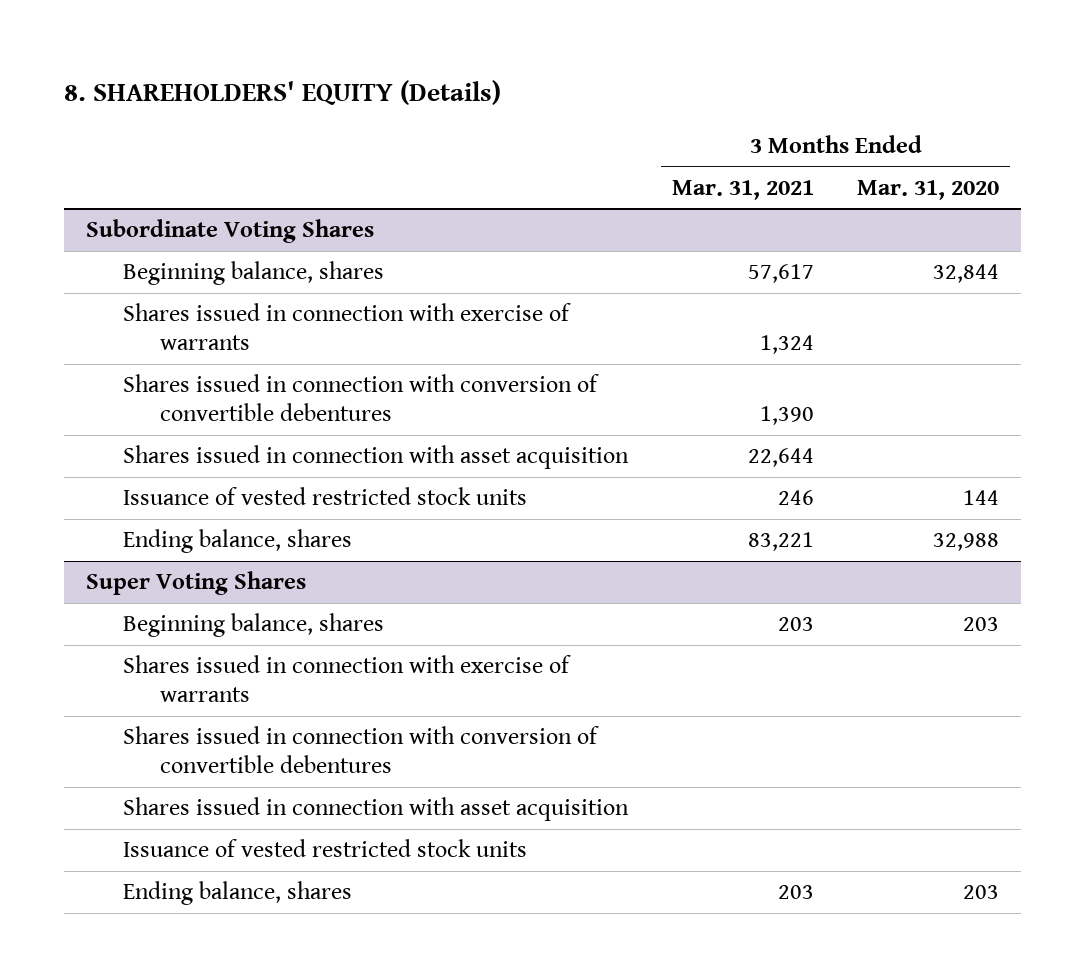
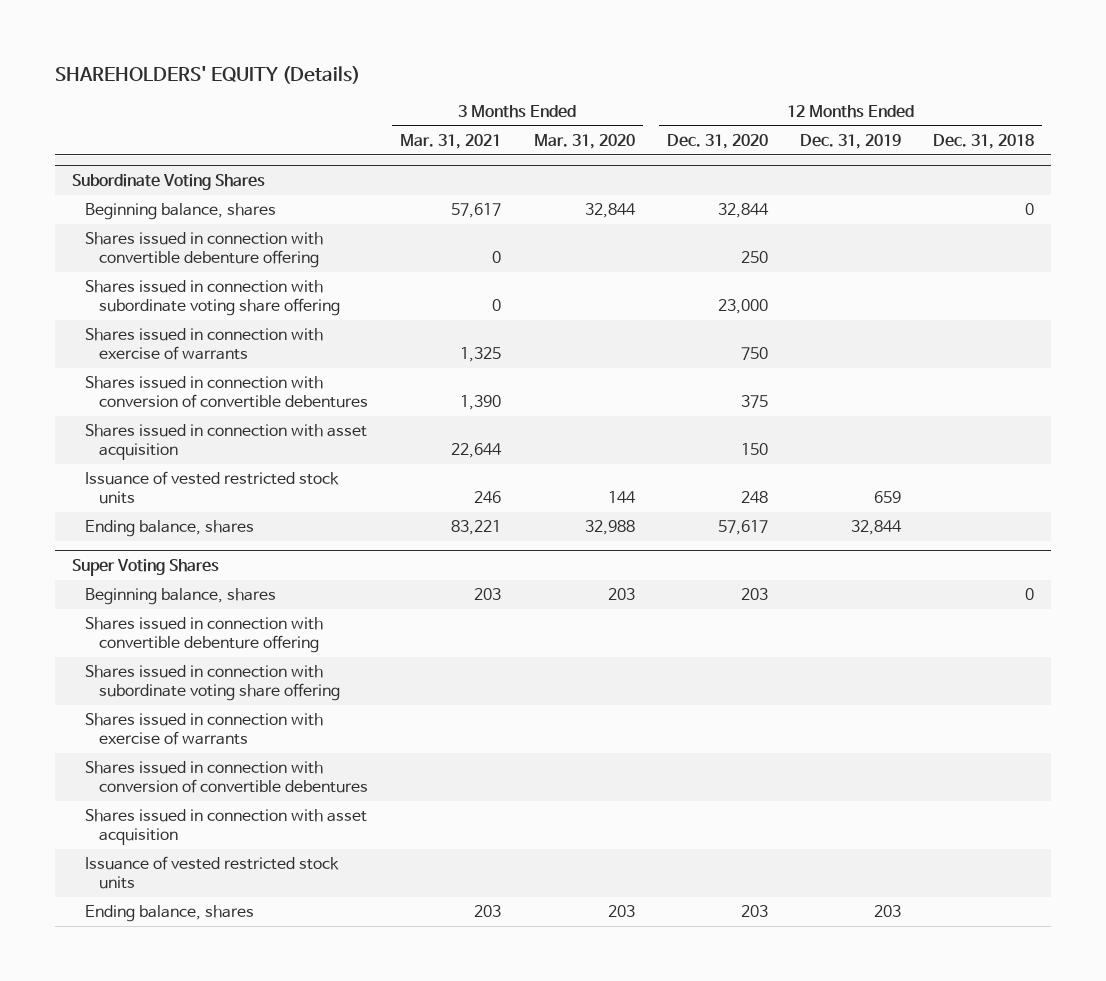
- 8. SHAREHOLDERS' EQUITY (Details)
+ SHAREHOLDERS' EQUITY (Details)
- | 3 Months Ended Mar. 31, 2021 | 3 Months Ended Mar. 31, 2020
+ | 3 Months Ended Mar. 31, 2021 | 3 Months Ended Mar. 31, 2020 | 12 Months Ended Dec. 31, 2020 | 12 Months Ended Dec. 31, 2019 | 12 Months Ended Dec. 31, 2018
@ Subordinate Voting Shares
- Shares issued in connection with exercise of warrants | 1,324 |
+ Shares issued in connection with convertible debenture offering | 0 | | 250 | |
+ Shares issued in connection with subordinate voting share offering | 0 | | 23,000 | |
+ Shares issued in connection with exercise of warrants | 1,325 | | 750 | |
@ Super Voting Shares
+ Shares issued in connection with convertible debenture offering
+ Shares issued in connection with subordinate voting share offering

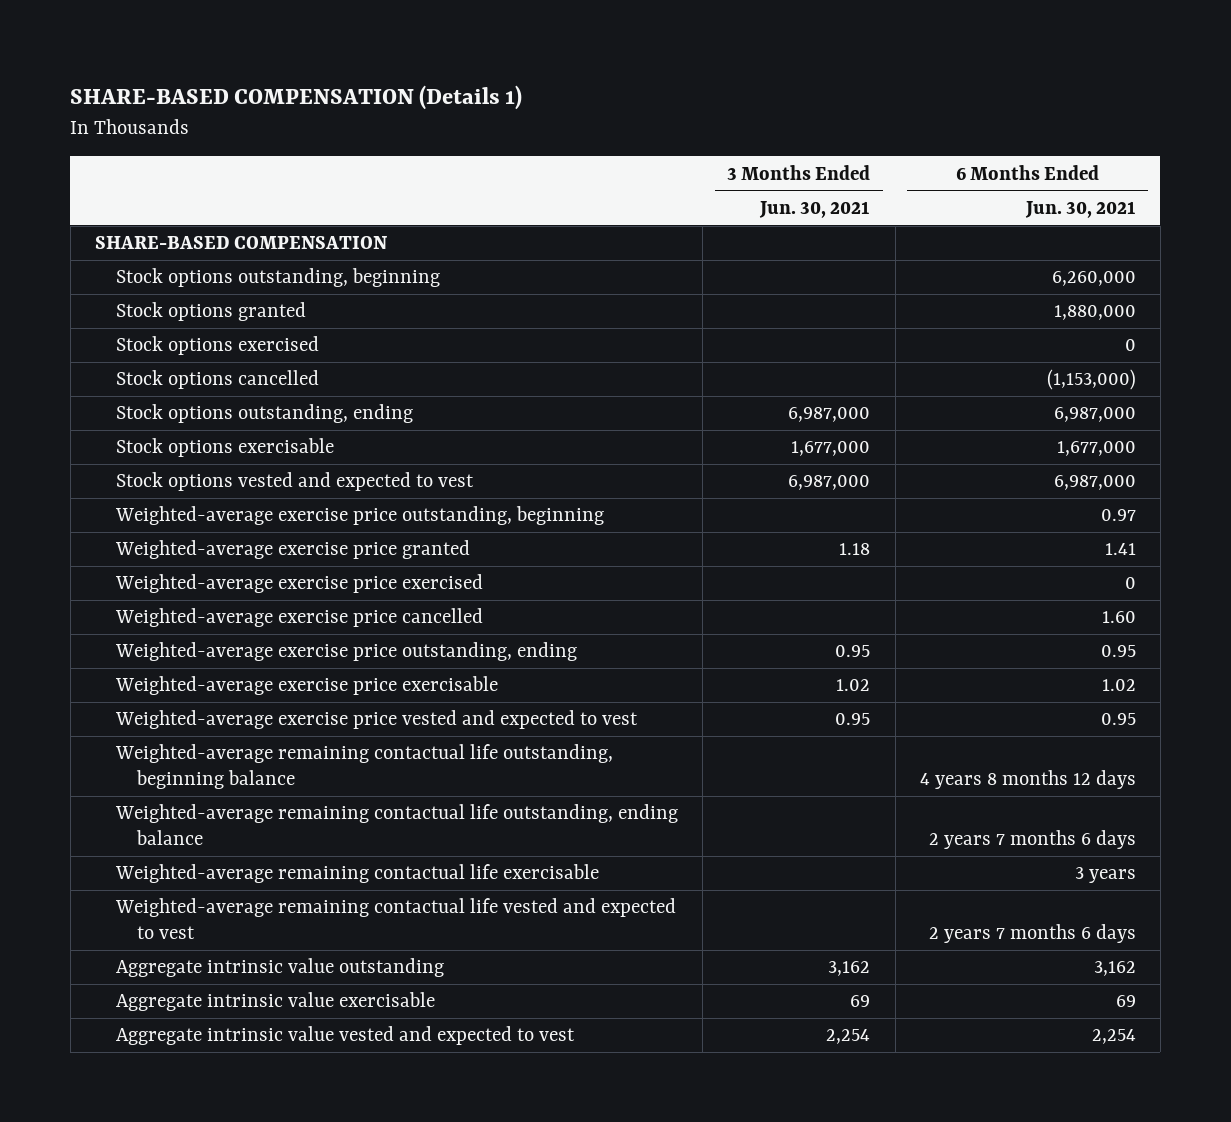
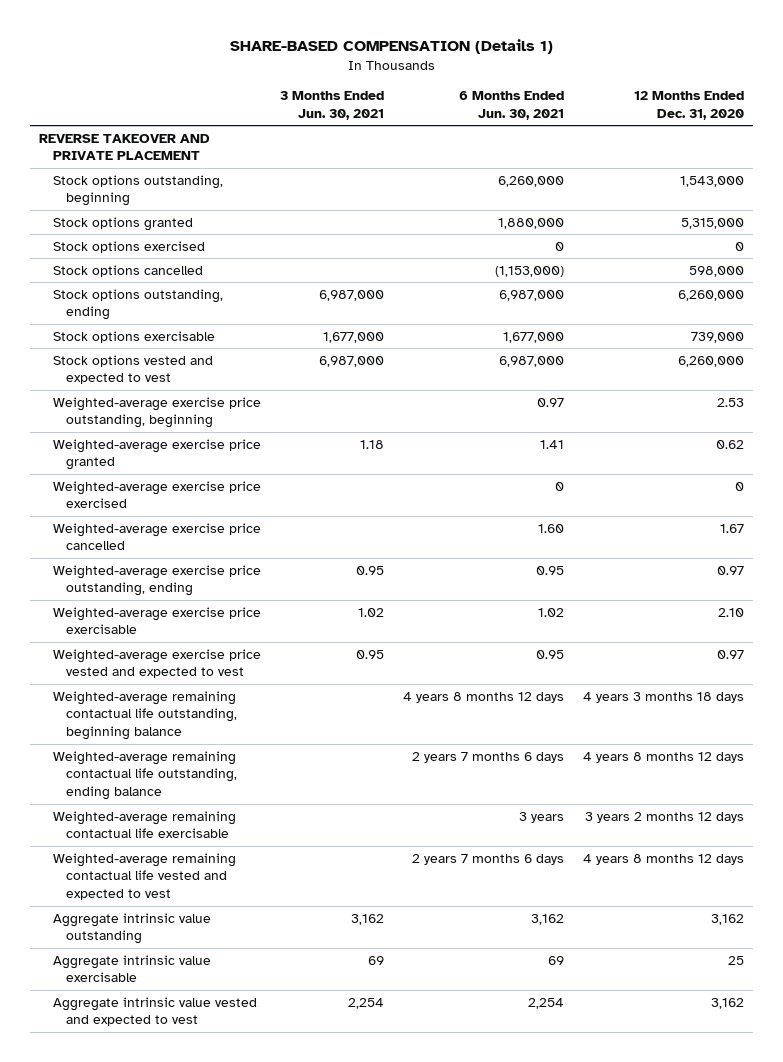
- | 3 Months Ended Jun. 30, 2021 | 6 Months Ended Jun. 30, 2021
+ | 3 Months Ended Jun. 30, 2021 | 6 Months Ended Jun. 30, 2021 | 12 Months Ended Dec. 31, 2020
- SHARE-BASED COMPENSATION
+ REVERSE TAKEOVER AND PRIVATE PLACEMENT

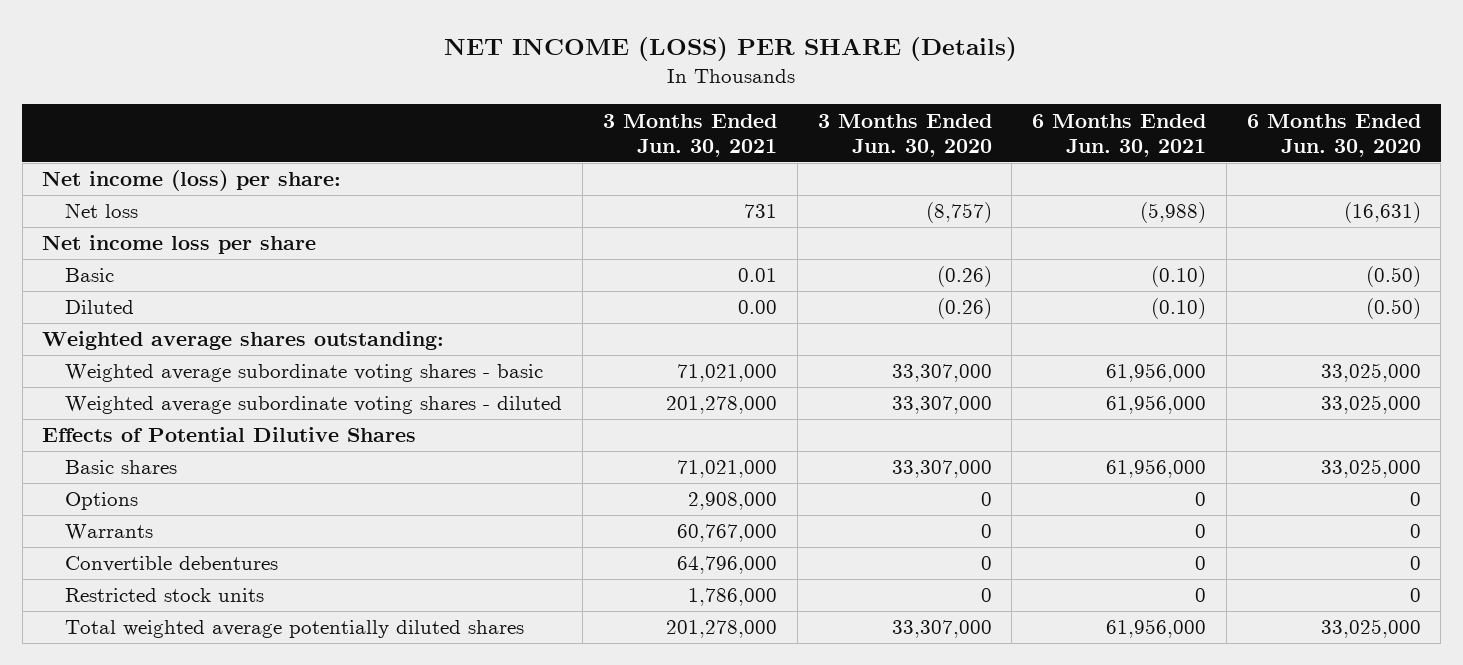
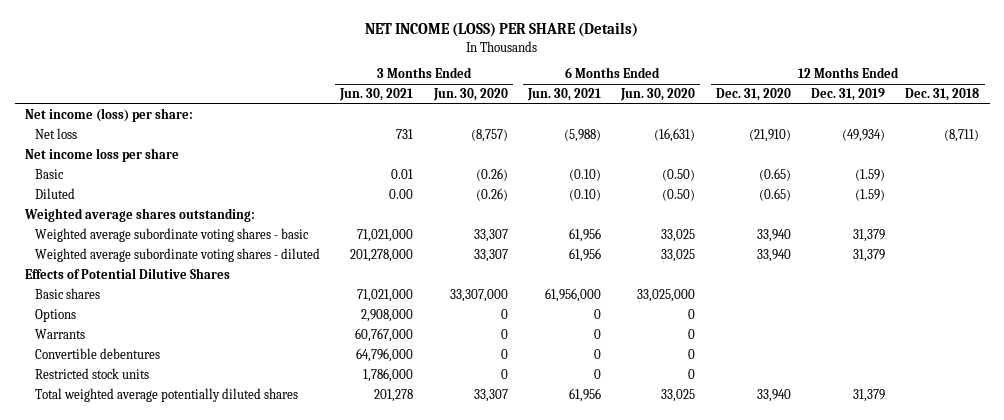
- | 3 Months Ended Jun. 30, 2021 | 3 Months Ended Jun. 30, 2020 | 6 Months Ended Jun. 30, 2021 | 6 Months Ended Jun. 30, 2020
+ | 3 Months Ended Jun. 30, 2021 | 3 Months Ended Jun. 30, 2020 | 6 Months Ended Jun. 30, 2021 | 6 Months Ended Jun. 30, 2020 | 12 Months Ended Dec. 31, 2020 | 12 Months Ended Dec. 31, 2019 | 12 Months Ended Dec. 31, 2018
- Weighted average subordinate voting shares - basic | 71,021,000 | 33,307,000 | 61,956,000 | 33,025,000
- Weighted average subordinate voting shares - diluted | 201,278,000 | 33,307,000 | 61,956,000 | 33,025,000
+ Weighted average subordinate voting shares - basic | 71,021,000 | 33,307 | 61,956 | 33,025 | 33,940 | 31,379 |
+ Weighted average subordinate voting shares - diluted | 201,278,000 | 33,307 | 61,956 | 33,025 | 33,940 | 31,379 |
- Total weighted average potentially diluted shares | 201,278,000 | 33,307,000 | 61,956,000 | 33,025,000
+ Total weighted average potentially diluted shares | 201,278 | 33,307 | 61,956 | 33,025 | 33,940 | 31,379 |

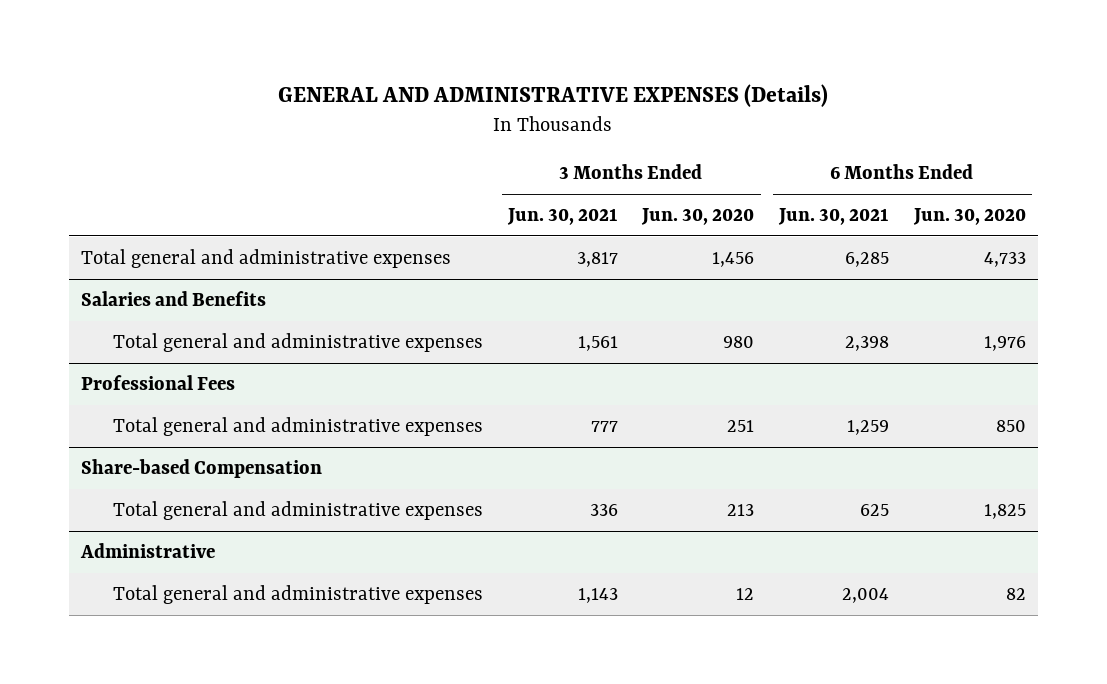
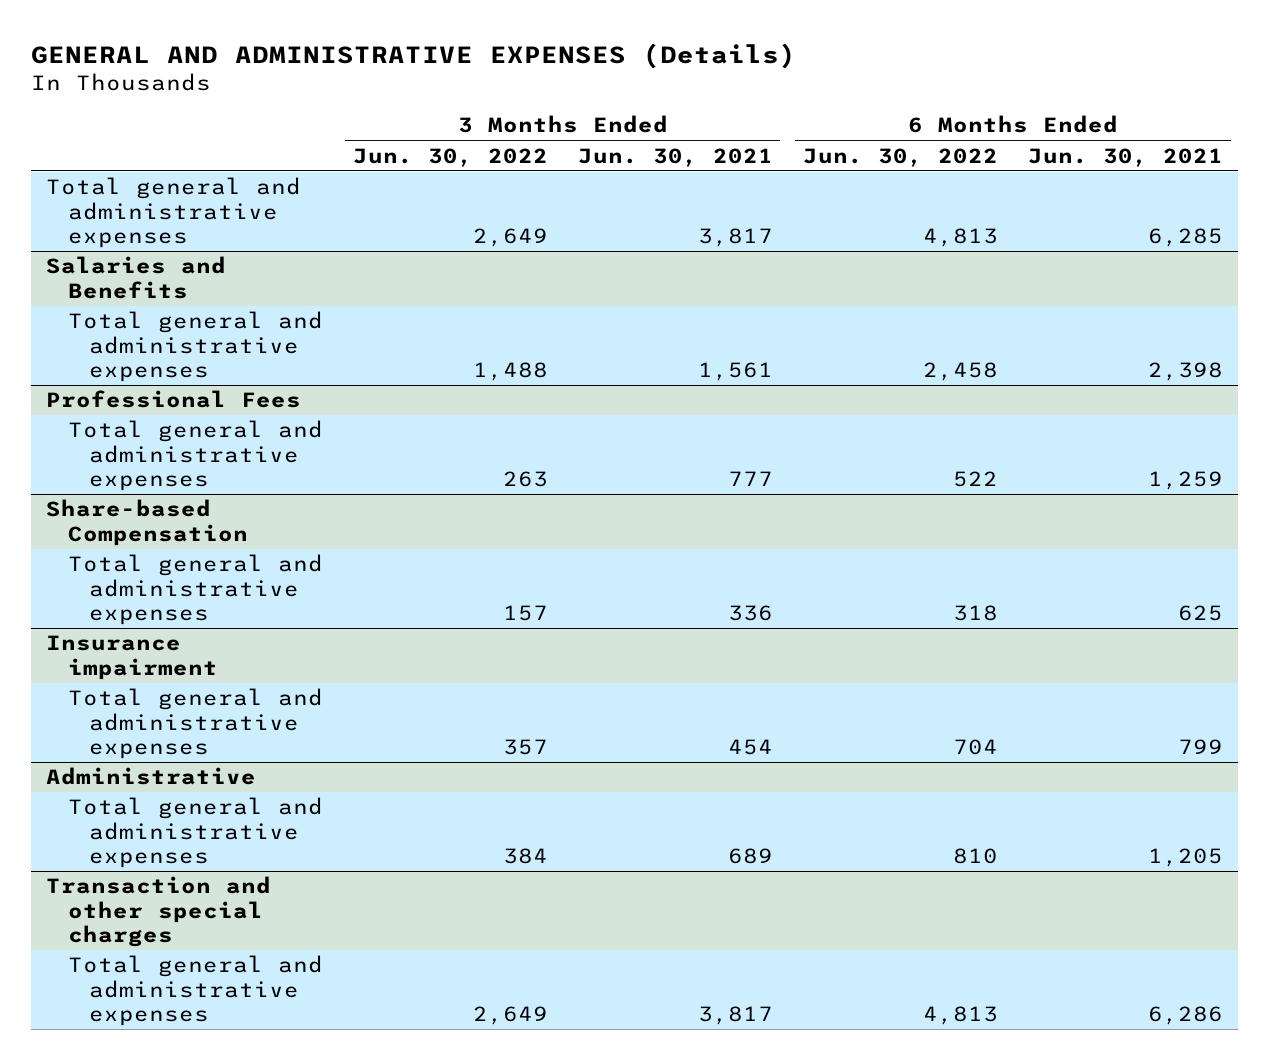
- | 3 Months Ended Jun. 30, 2021 | 3 Months Ended Jun. 30, 2020 | 6 Months Ended Jun. 30, 2021 | 6 Months Ended Jun. 30, 2020
+ | 3 Months Ended Jun. 30, 2022 | 3 Months Ended Jun. 30, 2021 | 6 Months Ended Jun. 30, 2022 | 6 Months Ended Jun. 30, 2021
+ Insurance impairment
+ Total general and administrative expenses | 357 | 454 | 704 | 799
@ Administrative
- Total general and administrative expenses | 1,143 | 12 | 2,004 | 82
+ Total general and administrative expenses | 384 | 689 | 810 | 1,205
+ Transaction and other special charges
+ Total general and administrative expenses | 2,649 | 3,817 | 4,813 | 6,286

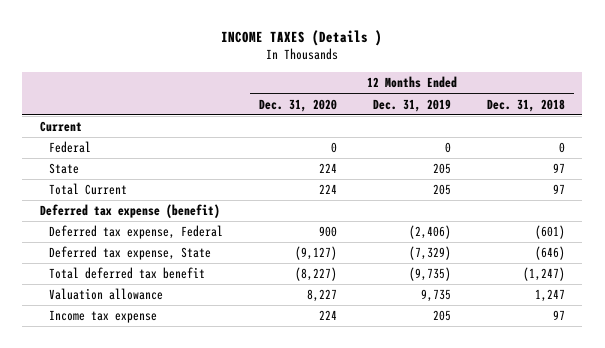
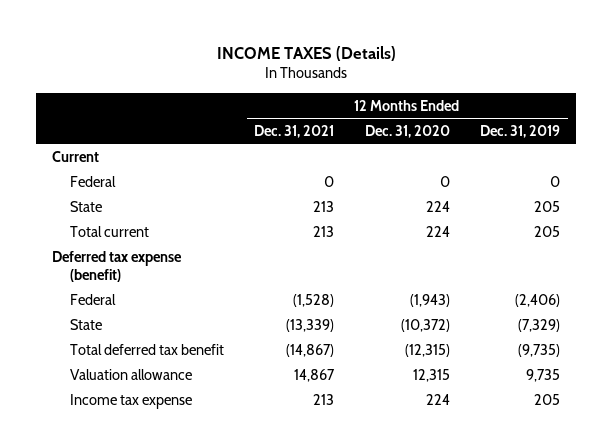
- INCOME TAXES (Details )
+ INCOME TAXES (Details)
- | 12 Months Ended Dec. 31, 2020 | 12 Months Ended Dec. 31, 2019 | 12 Months Ended Dec. 31, 2018
+ | 12 Months Ended Dec. 31, 2021 | 12 Months Ended Dec. 31, 2020 | 12 Months Ended Dec. 31, 2019
- Total Current | 224 | 205 | 97
+ Total current | 213 | 224 | 205
- Deferred tax expense, Federal | 900 | (2,406) | (601)
- Deferred tax expense, State | (9,127) | (7,329) | (646)
- Total deferred tax benefit | (8,227) | (9,735) | (1,247)
- Valuation allowance | 8,227 | 9,735 | 1,247
+ Federal | (1,528) | (1,943) | (2,406)
+ State | (13,339) | (10,372) | (7,329)
+ Total deferred tax benefit | (14,867) | (12,315) | (9,735)
+ Valuation allowance | 14,867 | 12,315 | 9,735

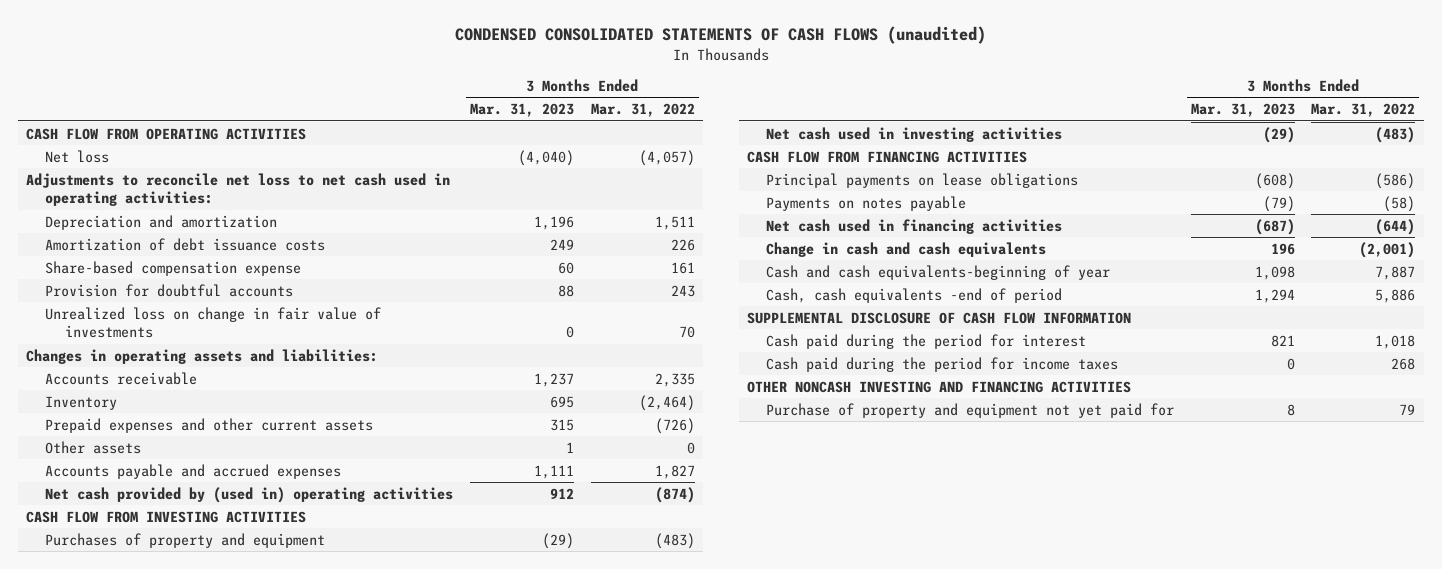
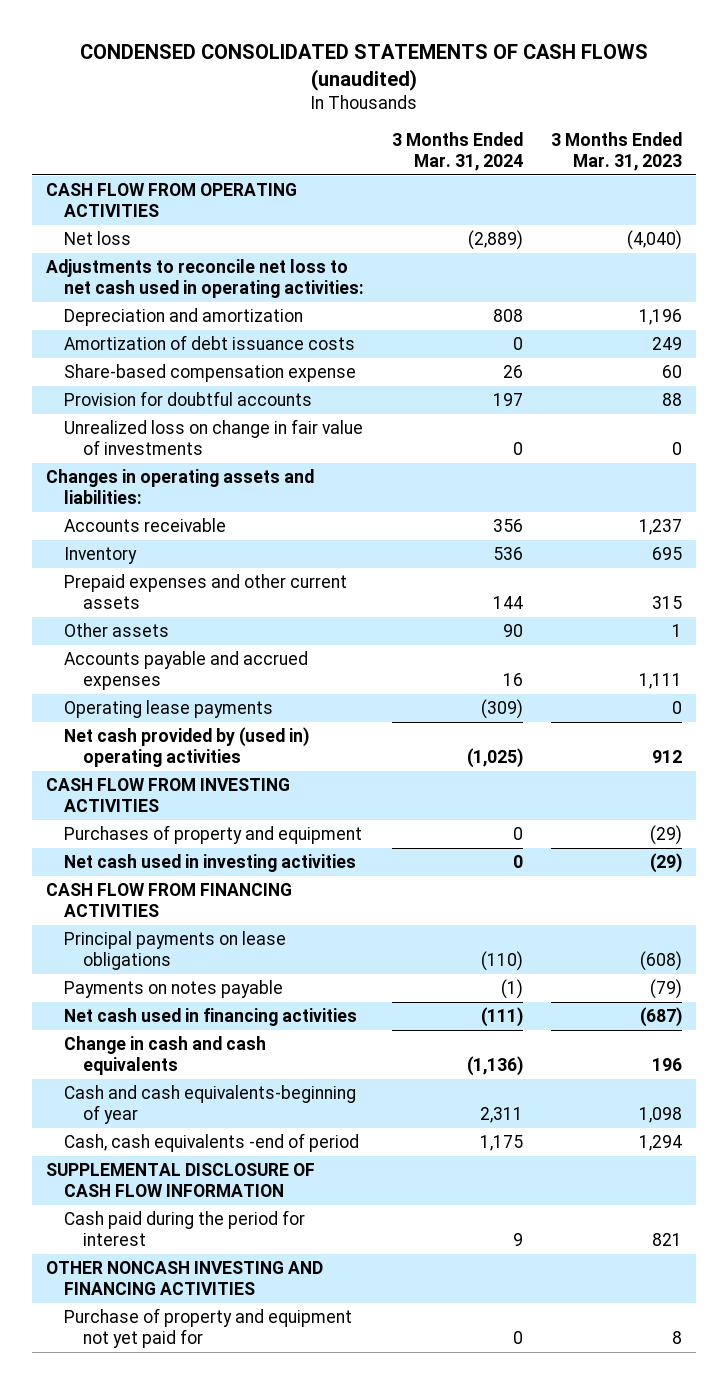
- | 3 Months Ended Mar. 31, 2023 | 3 Months Ended Mar. 31, 2022
+ | 3 Months Ended Mar. 31, 2024 | 3 Months Ended Mar. 31, 2023
+ Operating lease payments | (309) | 0
- Cash paid during the period for income taxes | 0 | 268

